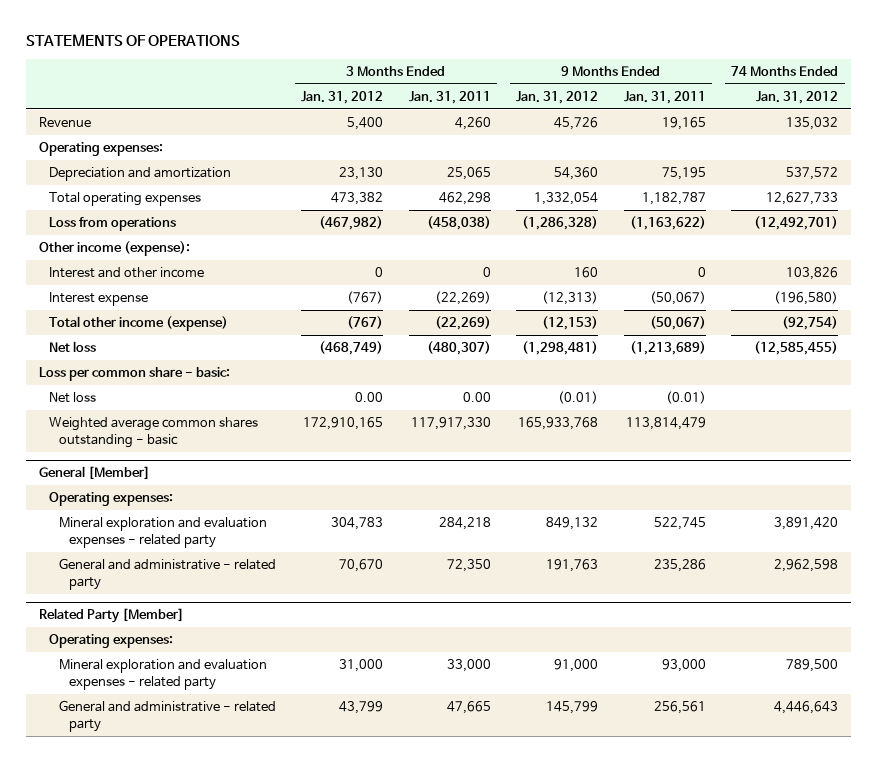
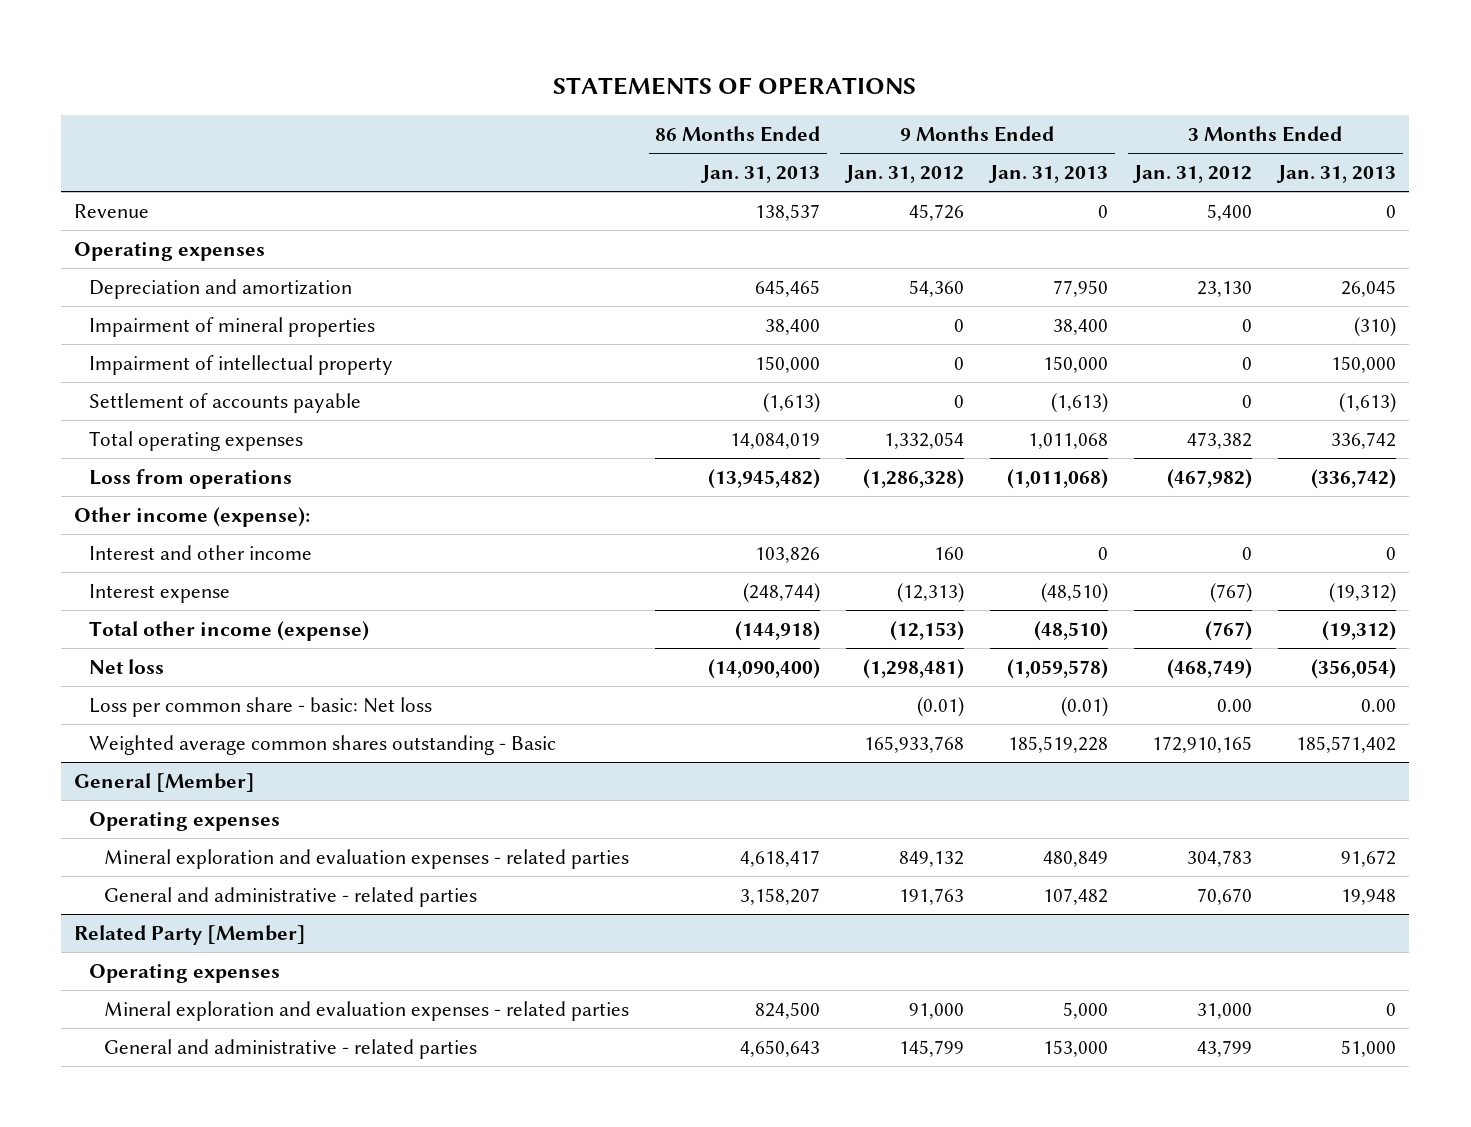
- | 3 Months Ended Jan. 31, 2012 | 3 Months Ended Jan. 31, 2011 | 9 Months Ended Jan. 31, 2012 | 9 Months Ended Jan. 31, 2011 | 74 Months Ended Jan. 31, 2012
+ | 86 Months Ended Jan. 31, 2013 | 9 Months Ended Jan. 31, 2012 | 9 Months Ended Jan. 31, 2013 | 3 Months Ended Jan. 31, 2012 | 3 Months Ended Jan. 31, 2013
- Operating expenses:
+ Operating expenses
+ Impairment of mineral properties | 38,400 | 0 | 38,400 | 0 | (310)
+ Impairment of intellectual property | 150,000 | 0 | 150,000 | 0 | 150,000
+ Settlement of accounts payable | (1,613) | 0 | (1,613) | 0 | (1,613)
- Loss per common share - basic:
- Net loss | 0.00 | 0.00 | (0.01) | (0.01) |
- Weighted average common shares outstanding - basic | 172,910,165 | 117,917,330 | 165,933,768 | 113,814,479 |
+ Loss per common share - basic: Net loss | | (0.01) | (0.01) | 0.00 | 0.00
+ Weighted average common shares outstanding - Basic | | 165,933,768 | 185,519,228 | 172,910,165 | 185,571,402
@ General [Member]
- Operating expenses:
- Mineral exploration and evaluation expenses - related party | 304,783 | 284,218 | 849,132 | 522,745 | 3,891,420
- General and administrative - related party | 70,670 | 72,350 | 191,763 | 235,286 | 2,962,598
+ Operating expenses
+ Mineral exploration and evaluation expenses - related parties | 4,618,417 | 849,132 | 480,849 | 304,783 | 91,672
+ General and administrative - related parties | 3,158,207 | 191,763 | 107,482 | 70,670 | 19,948
@ Related Party [Member]
- Operating expenses:
- Mineral exploration and evaluation expenses - related party | 31,000 | 33,000 | 91,000 | 93,000 | 789,500
- General and administrative - related party | 43,799 | 47,665 | 145,799 | 256,561 | 4,446,643
+ Operating expenses
+ Mineral exploration and evaluation expenses - related parties | 824,500 | 91,000 | 5,000 | 31,000 | 0
+ General and administrative - related parties | 4,650,643 | 145,799 | 153,000 | 43,799 | 51,000

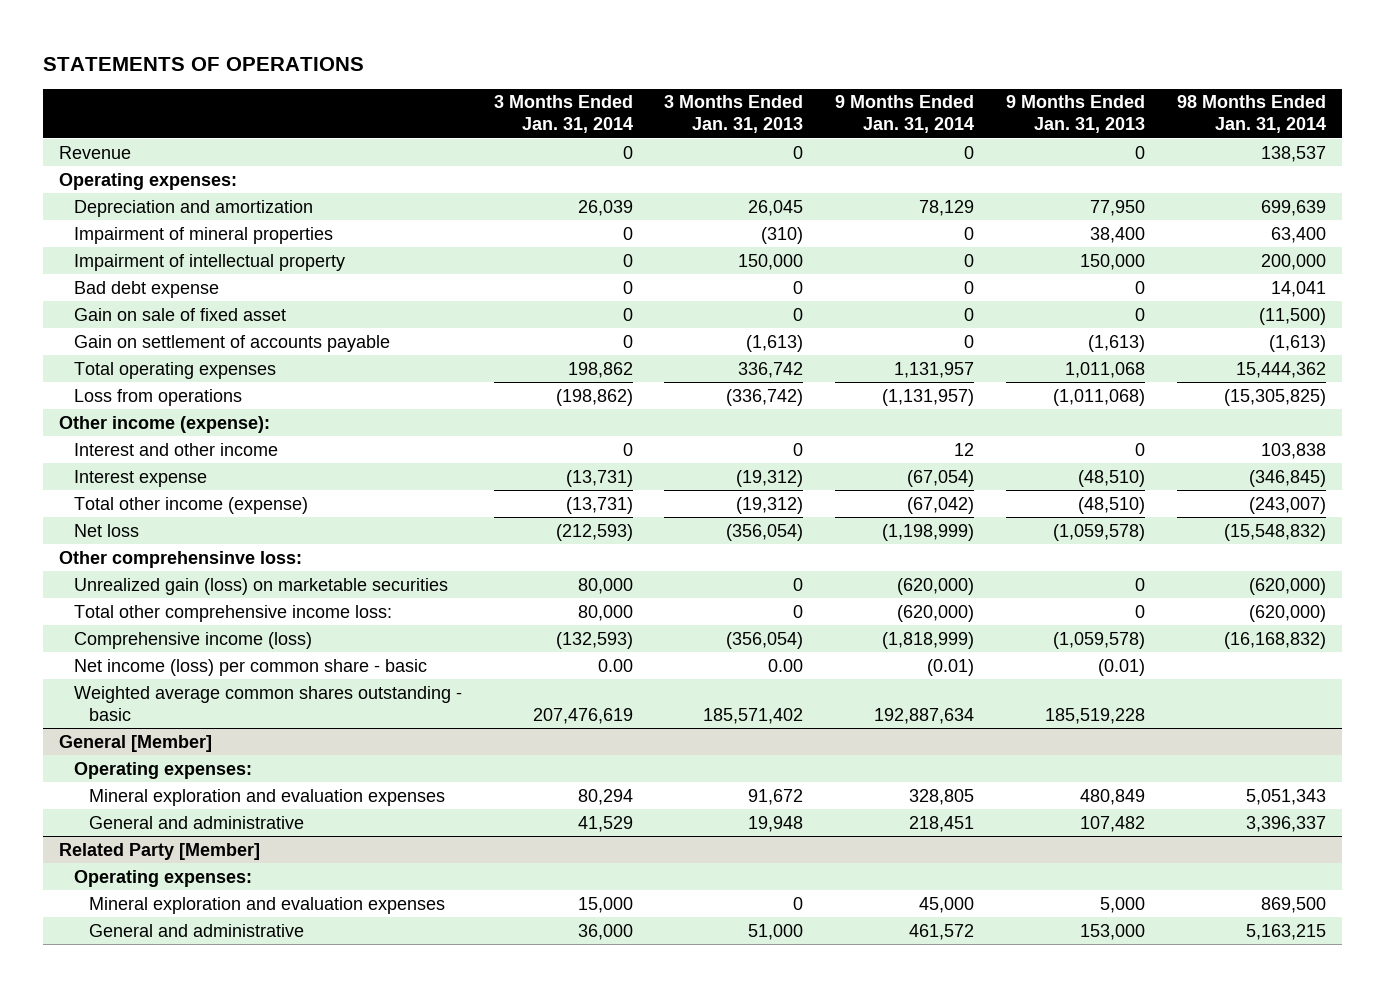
- | 86 Months Ended Jan. 31, 2013 | 9 Months Ended Jan. 31, 2012 | 9 Months Ended Jan. 31, 2013 | 3 Months Ended Jan. 31, 2012 | 3 Months Ended Jan. 31, 2013
+ | 3 Months Ended Jan. 31, 2014 | 3 Months Ended Jan. 31, 2013 | 9 Months Ended Jan. 31, 2014 | 9 Months Ended Jan. 31, 2013 | 98 Months Ended Jan. 31, 2014
- Operating expenses
+ Operating expenses:
- Settlement of accounts payable | (1,613) | 0 | (1,613) | 0 | (1,613)
+ Bad debt expense | 0 | 0 | 0 | 0 | 14,041
+ Gain on sale of fixed asset | 0 | 0 | 0 | 0 | (11,500)
+ Gain on settlement of accounts payable | 0 | (1,613) | 0 | (1,613) | (1,613)
- Loss per common share - basic: Net loss | | (0.01) | (0.01) | 0.00 | 0.00
- Weighted average common shares outstanding - Basic | | 165,933,768 | 185,519,228 | 172,910,165 | 185,571,402
+ Other comprehensinve loss:
+ Unrealized gain (loss) on marketable securities | 80,000 | 0 | (620,000) | 0 | (620,000)
+ Total other comprehensive income loss: | 80,000 | 0 | (620,000) | 0 | (620,000)
+ Comprehensive income (loss) | (132,593) | (356,054) | (1,818,999) | (1,059,578) | (16,168,832)
+ Net income (loss) per common share - basic | 0.00 | 0.00 | (0.01) | (0.01) |
+ Weighted average common shares outstanding - basic | 207,476,619 | 185,571,402 | 192,887,634 | 185,519,228 |
@ General [Member]
- Operating expenses
- Mineral exploration and evaluation expenses - related parties | 4,618,417 | 849,132 | 480,849 | 304,783 | 91,672
- General and administrative - related parties | 3,158,207 | 191,763 | 107,482 | 70,670 | 19,948
+ Operating expenses:
+ Mineral exploration and evaluation expenses | 80,294 | 91,672 | 328,805 | 480,849 | 5,051,343
+ General and administrative | 41,529 | 19,948 | 218,451 | 107,482 | 3,396,337
@ Related Party [Member]
- Operating expenses
- Mineral exploration and evaluation expenses - related parties | 824,500 | 91,000 | 5,000 | 31,000 | 0
- General and administrative - related parties | 4,650,643 | 145,799 | 153,000 | 43,799 | 51,000
+ Operating expenses:
+ Mineral exploration and evaluation expenses | 15,000 | 0 | 45,000 | 5,000 | 869,500
+ General and administrative | 36,000 | 51,000 | 461,572 | 153,000 | 5,163,215

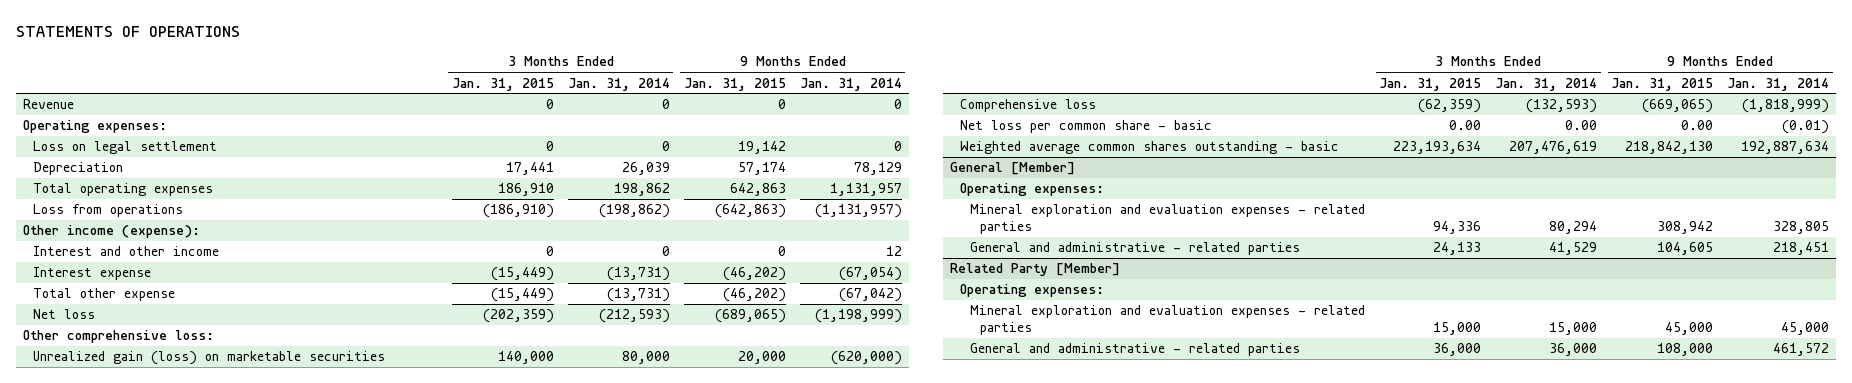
- | 3 Months Ended Jan. 31, 2014 | 3 Months Ended Jan. 31, 2013 | 9 Months Ended Jan. 31, 2014 | 9 Months Ended Jan. 31, 2013 | 98 Months Ended Jan. 31, 2014
+ | 3 Months Ended Jan. 31, 2015 | 3 Months Ended Jan. 31, 2014 | 9 Months Ended Jan. 31, 2015 | 9 Months Ended Jan. 31, 2014
- Depreciation and amortization | 26,039 | 26,045 | 78,129 | 77,950 | 699,639
- Impairment of mineral properties | 0 | (310) | 0 | 38,400 | 63,400
- Impairment of intellectual property | 0 | 150,000 | 0 | 150,000 | 200,000
- Bad debt expense | 0 | 0 | 0 | 0 | 14,041
- Gain on sale of fixed asset | 0 | 0 | 0 | 0 | (11,500)
- Gain on settlement of accounts payable | 0 | (1,613) | 0 | (1,613) | (1,613)
+ Loss on legal settlement | 0 | 0 | 19,142 | 0
+ Depreciation | 17,441 | 26,039 | 57,174 | 78,129
- Total other income (expense) | (13,731) | (19,312) | (67,042) | (48,510) | (243,007)
+ Total other expense | (15,449) | (13,731) | (46,202) | (67,042)
- Other comprehensinve loss:
+ Other comprehensive loss:
- Total other comprehensive income loss: | 80,000 | 0 | (620,000) | 0 | (620,000)
- Comprehensive income (loss) | (132,593) | (356,054) | (1,818,999) | (1,059,578) | (16,168,832)
- Net income (loss) per common share - basic | 0.00 | 0.00 | (0.01) | (0.01) |
+ Comprehensive loss | (62,359) | (132,593) | (669,065) | (1,818,999)
+ Net loss per common share - basic | 0.00 | 0.00 | 0.00 | (0.01)
@ General [Member]
- Mineral exploration and evaluation expenses | 80,294 | 91,672 | 328,805 | 480,849 | 5,051,343
- General and administrative | 41,529 | 19,948 | 218,451 | 107,482 | 3,396,337
+ Mineral exploration and evaluation expenses - related parties | 94,336 | 80,294 | 308,942 | 328,805
+ General and administrative - related parties | 24,133 | 41,529 | 104,605 | 218,451
@ Related Party [Member]
- Mineral exploration and evaluation expenses | 15,000 | 0 | 45,000 | 5,000 | 869,500
- General and administrative | 36,000 | 51,000 | 461,572 | 153,000 | 5,163,215
+ Mineral exploration and evaluation expenses - related parties | 15,000 | 15,000 | 45,000 | 45,000
+ General and administrative - related parties | 36,000 | 36,000 | 108,000 | 461,572

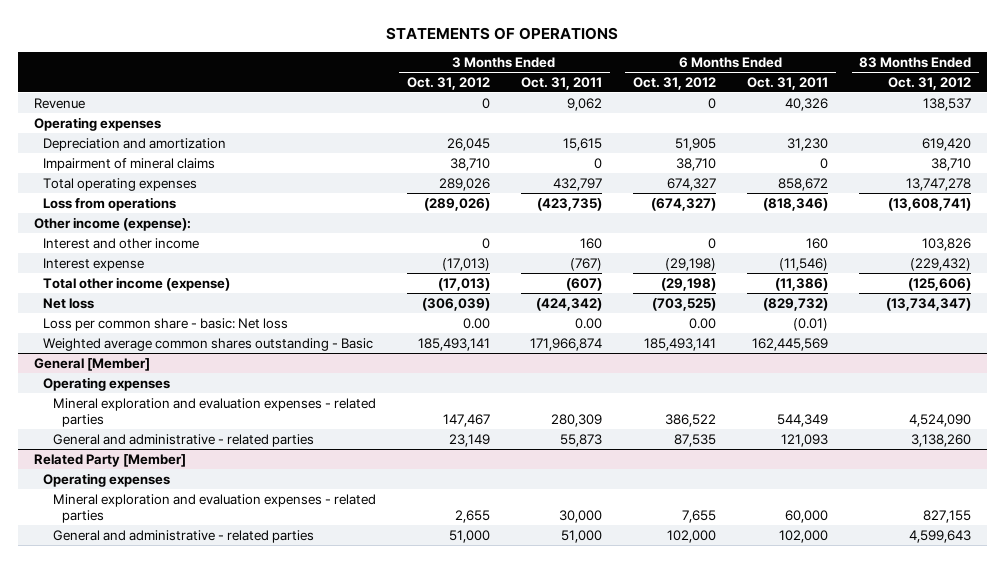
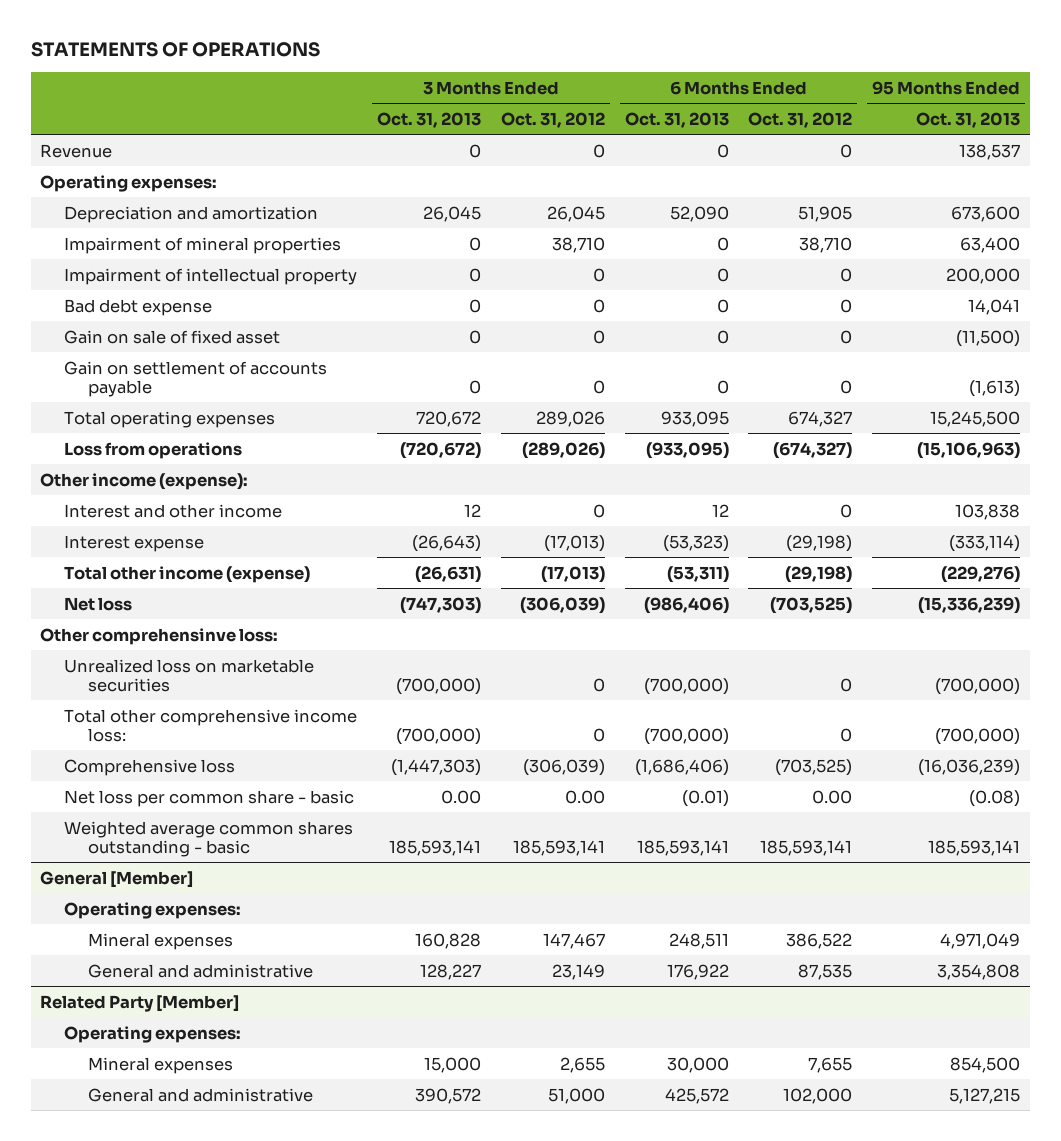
- | 3 Months Ended Oct. 31, 2012 | 3 Months Ended Oct. 31, 2011 | 6 Months Ended Oct. 31, 2012 | 6 Months Ended Oct. 31, 2011 | 83 Months Ended Oct. 31, 2012
+ | 3 Months Ended Oct. 31, 2013 | 3 Months Ended Oct. 31, 2012 | 6 Months Ended Oct. 31, 2013 | 6 Months Ended Oct. 31, 2012 | 95 Months Ended Oct. 31, 2013
- Operating expenses
+ Operating expenses:
- Impairment of mineral claims | 38,710 | 0 | 38,710 | 0 | 38,710
+ Impairment of mineral properties | 0 | 38,710 | 0 | 38,710 | 63,400
+ Impairment of intellectual property | 0 | 0 | 0 | 0 | 200,000
+ Bad debt expense | 0 | 0 | 0 | 0 | 14,041
+ Gain on sale of fixed asset | 0 | 0 | 0 | 0 | (11,500)
+ Gain on settlement of accounts payable | 0 | 0 | 0 | 0 | (1,613)
- Loss per common share - basic: Net loss | 0.00 | 0.00 | 0.00 | (0.01) |
- Weighted average common shares outstanding - Basic | 185,493,141 | 171,966,874 | 185,493,141 | 162,445,569 |
+ Other comprehensinve loss:
+ Unrealized loss on marketable securities | (700,000) | 0 | (700,000) | 0 | (700,000)
+ Total other comprehensive income loss: | (700,000) | 0 | (700,000) | 0 | (700,000)
+ Comprehensive loss | (1,447,303) | (306,039) | (1,686,406) | (703,525) | (16,036,239)
+ Net loss per common share - basic | 0.00 | 0.00 | (0.01) | 0.00 | (0.08)
+ Weighted average common shares outstanding - basic | 185,593,141 | 185,593,141 | 185,593,141 | 185,593,141 | 185,593,141
@ General [Member]
- Operating expenses
- Mineral exploration and evaluation expenses - related parties | 147,467 | 280,309 | 386,522 | 544,349 | 4,524,090
- General and administrative - related parties | 23,149 | 55,873 | 87,535 | 121,093 | 3,138,260
+ Operating expenses:
+ Mineral expenses | 160,828 | 147,467 | 248,511 | 386,522 | 4,971,049
+ General and administrative | 128,227 | 23,149 | 176,922 | 87,535 | 3,354,808
@ Related Party [Member]
- Operating expenses
- Mineral exploration and evaluation expenses - related parties | 2,655 | 30,000 | 7,655 | 60,000 | 827,155
- General and administrative - related parties | 51,000 | 51,000 | 102,000 | 102,000 | 4,599,643
+ Operating expenses:
+ Mineral expenses | 15,000 | 2,655 | 30,000 | 7,655 | 854,500
+ General and administrative | 390,572 | 51,000 | 425,572 | 102,000 | 5,127,215

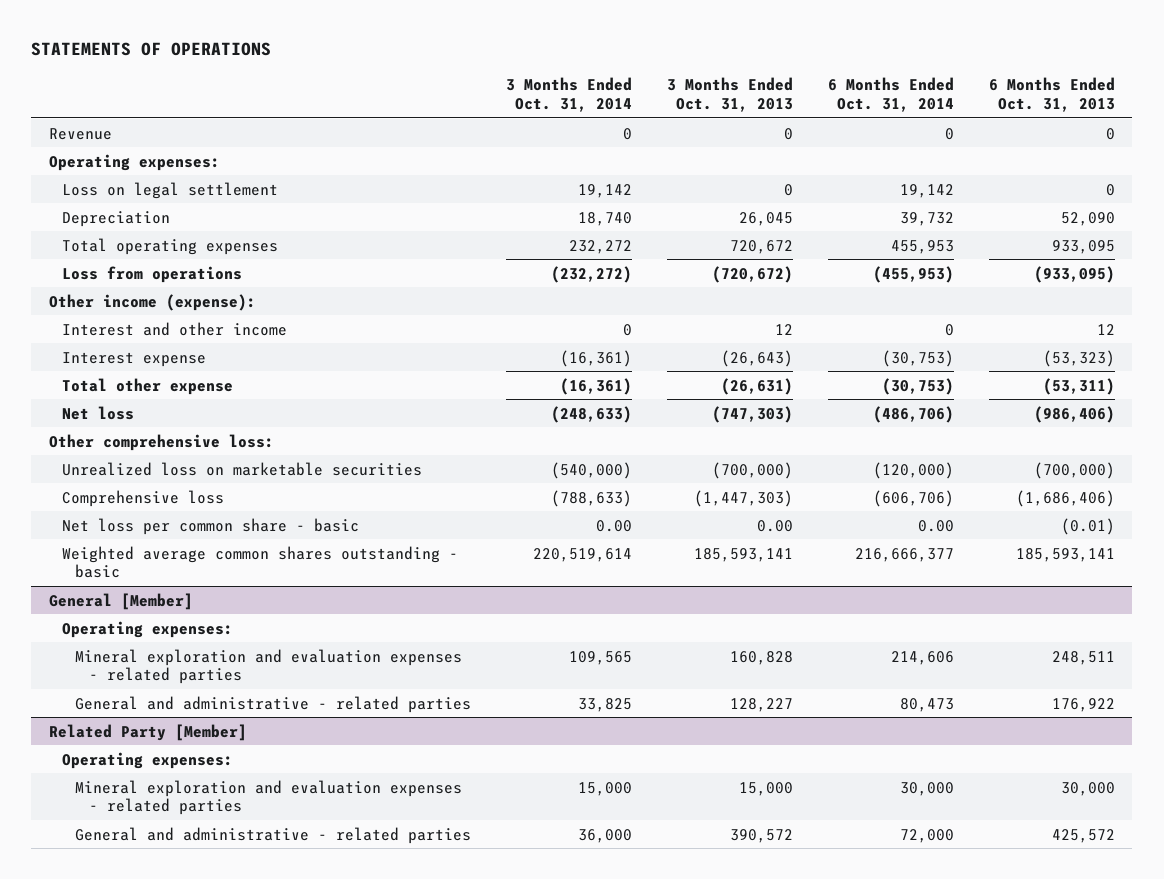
- | 3 Months Ended Oct. 31, 2013 | 3 Months Ended Oct. 31, 2012 | 6 Months Ended Oct. 31, 2013 | 6 Months Ended Oct. 31, 2012 | 95 Months Ended Oct. 31, 2013
+ | 3 Months Ended Oct. 31, 2014 | 3 Months Ended Oct. 31, 2013 | 6 Months Ended Oct. 31, 2014 | 6 Months Ended Oct. 31, 2013
- Depreciation and amortization | 26,045 | 26,045 | 52,090 | 51,905 | 673,600
- Impairment of mineral properties | 0 | 38,710 | 0 | 38,710 | 63,400
- Impairment of intellectual property | 0 | 0 | 0 | 0 | 200,000
- Bad debt expense | 0 | 0 | 0 | 0 | 14,041
- Gain on sale of fixed asset | 0 | 0 | 0 | 0 | (11,500)
- Gain on settlement of accounts payable | 0 | 0 | 0 | 0 | (1,613)
+ Loss on legal settlement | 19,142 | 0 | 19,142 | 0
+ Depreciation | 18,740 | 26,045 | 39,732 | 52,090
- Total other income (expense) | (26,631) | (17,013) | (53,311) | (29,198) | (229,276)
+ Total other expense | (16,361) | (26,631) | (30,753) | (53,311)
- Other comprehensinve loss:
+ Other comprehensive loss:
- Total other comprehensive income loss: | (700,000) | 0 | (700,000) | 0 | (700,000)
@ General [Member]
- Mineral expenses | 160,828 | 147,467 | 248,511 | 386,522 | 4,971,049
- General and administrative | 128,227 | 23,149 | 176,922 | 87,535 | 3,354,808
+ Mineral exploration and evaluation expenses - related parties | 109,565 | 160,828 | 214,606 | 248,511
+ General and administrative - related parties | 33,825 | 128,227 | 80,473 | 176,922
@ Related Party [Member]
- Mineral expenses | 15,000 | 2,655 | 30,000 | 7,655 | 854,500
- General and administrative | 390,572 | 51,000 | 425,572 | 102,000 | 5,127,215
+ Mineral exploration and evaluation expenses - related parties | 15,000 | 15,000 | 30,000 | 30,000
+ General and administrative - related parties | 36,000 | 390,572 | 72,000 | 425,572

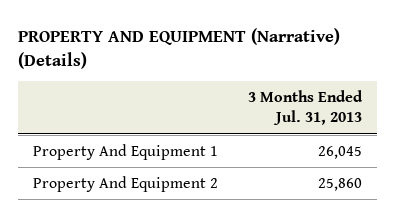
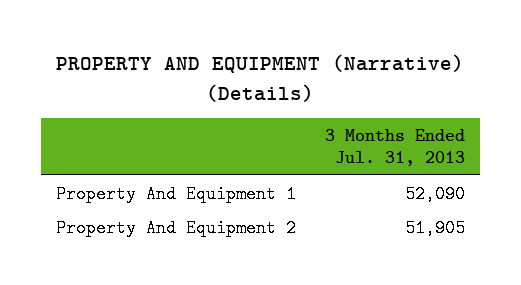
- Property And Equipment 1 | 26,045
- Property And Equipment 2 | 25,860
+ Property And Equipment 1 | 52,090
+ Property And Equipment 2 | 51,905

